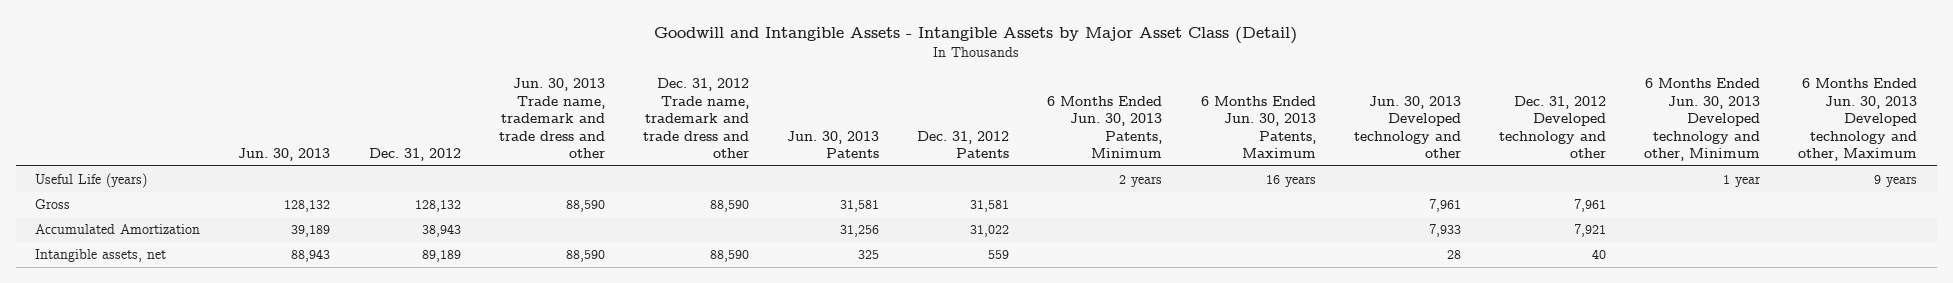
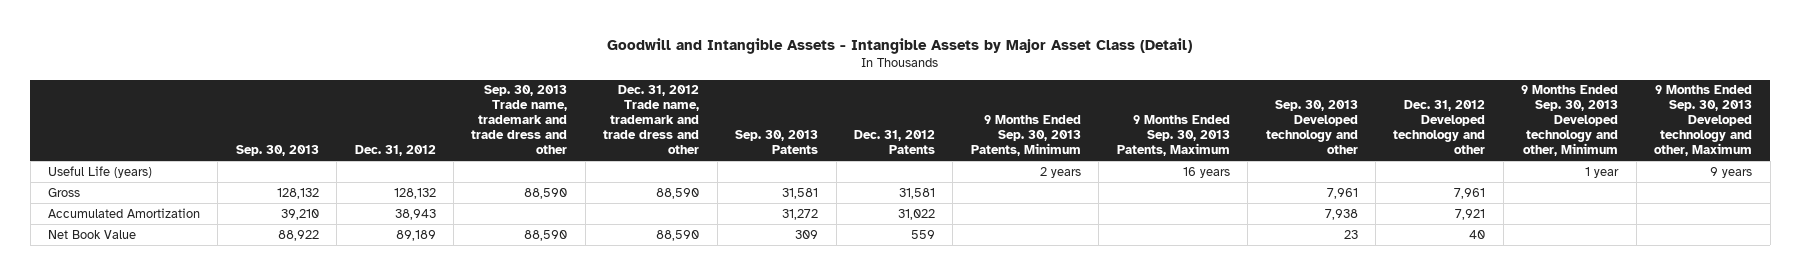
- | Jun. 30, 2013 | Dec. 31, 2012 | Jun. 30, 2013 Trade name, trademark and trade dress and other | Dec. 31, 2012 Trade name, trademark and trade dress and other | Jun. 30, 2013 Patents | Dec. 31, 2012 Patents | 6 Months Ended Jun. 30, 2013 Patents, Minimum | 6 Months Ended Jun. 30, 2013 Patents, Maximum | Jun. 30, 2013 Developed technology and other | Dec. 31, 2012 Developed technology and other | 6 Months Ended Jun. 30, 2013 Developed technology and other, Minimum | 6 Months Ended Jun. 30, 2013 Developed technology and other, Maximum
+ | Sep. 30, 2013 | Dec. 31, 2012 | Sep. 30, 2013 Trade name, trademark and trade dress and other | Dec. 31, 2012 Trade name, trademark and trade dress and other | Sep. 30, 2013 Patents | Dec. 31, 2012 Patents | 9 Months Ended Sep. 30, 2013 Patents, Minimum | 9 Months Ended Sep. 30, 2013 Patents, Maximum | Sep. 30, 2013 Developed technology and other | Dec. 31, 2012 Developed technology and other | 9 Months Ended Sep. 30, 2013 Developed technology and other, Minimum | 9 Months Ended Sep. 30, 2013 Developed technology and other, Maximum
- Intangible assets, net | 88,943 | 89,189 | 88,590 | 88,590 | 325 | 559 | | | 28 | 40 | |
+ Net Book Value | 88,922 | 89,189 | 88,590 | 88,590 | 309 | 559 | | | 23 | 40 | |

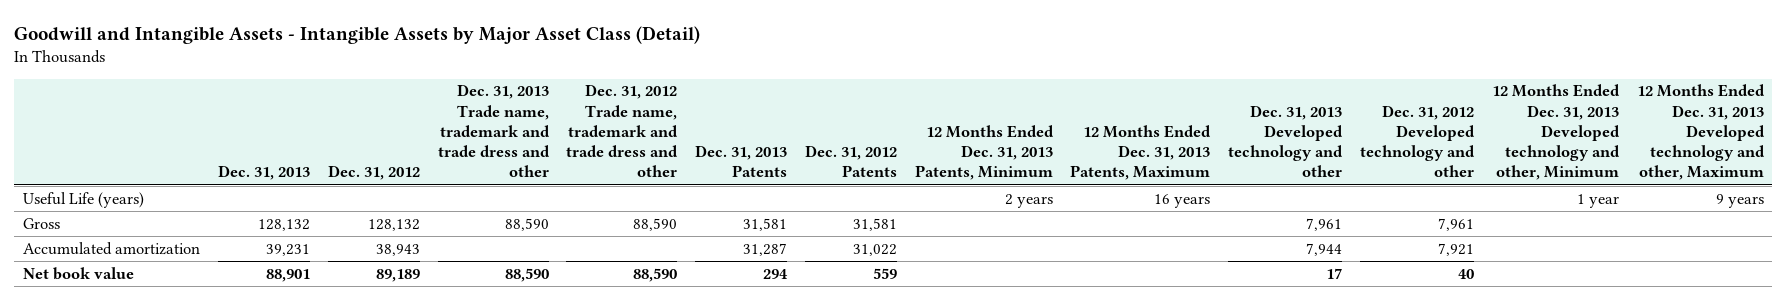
- | Sep. 30, 2013 | Dec. 31, 2012 | Sep. 30, 2013 Trade name, trademark and trade dress and other | Dec. 31, 2012 Trade name, trademark and trade dress and other | Sep. 30, 2013 Patents | Dec. 31, 2012 Patents | 9 Months Ended Sep. 30, 2013 Patents, Minimum | 9 Months Ended Sep. 30, 2013 Patents, Maximum | Sep. 30, 2013 Developed technology and other | Dec. 31, 2012 Developed technology and other | 9 Months Ended Sep. 30, 2013 Developed technology and other, Minimum | 9 Months Ended Sep. 30, 2013 Developed technology and other, Maximum
+ | Dec. 31, 2013 | Dec. 31, 2012 | Dec. 31, 2013 Trade name, trademark and trade dress and other | Dec. 31, 2012 Trade name, trademark and trade dress and other | Dec. 31, 2013 Patents | Dec. 31, 2012 Patents | 12 Months Ended Dec. 31, 2013 Patents, Minimum | 12 Months Ended Dec. 31, 2013 Patents, Maximum | Dec. 31, 2013 Developed technology and other | Dec. 31, 2012 Developed technology and other | 12 Months Ended Dec. 31, 2013 Developed technology and other, Minimum | 12 Months Ended Dec. 31, 2013 Developed technology and other, Maximum
- Accumulated Amortization | 39,210 | 38,943 | | | 31,272 | 31,022 | | | 7,938 | 7,921 | |
- Net Book Value | 88,922 | 89,189 | 88,590 | 88,590 | 309 | 559 | | | 23 | 40 | |
+ Accumulated amortization | 39,231 | 38,943 | | | 31,287 | 31,022 | | | 7,944 | 7,921 | |
+ Net book value | 88,901 | 89,189 | 88,590 | 88,590 | 294 | 559 | | | 17 | 40 | |

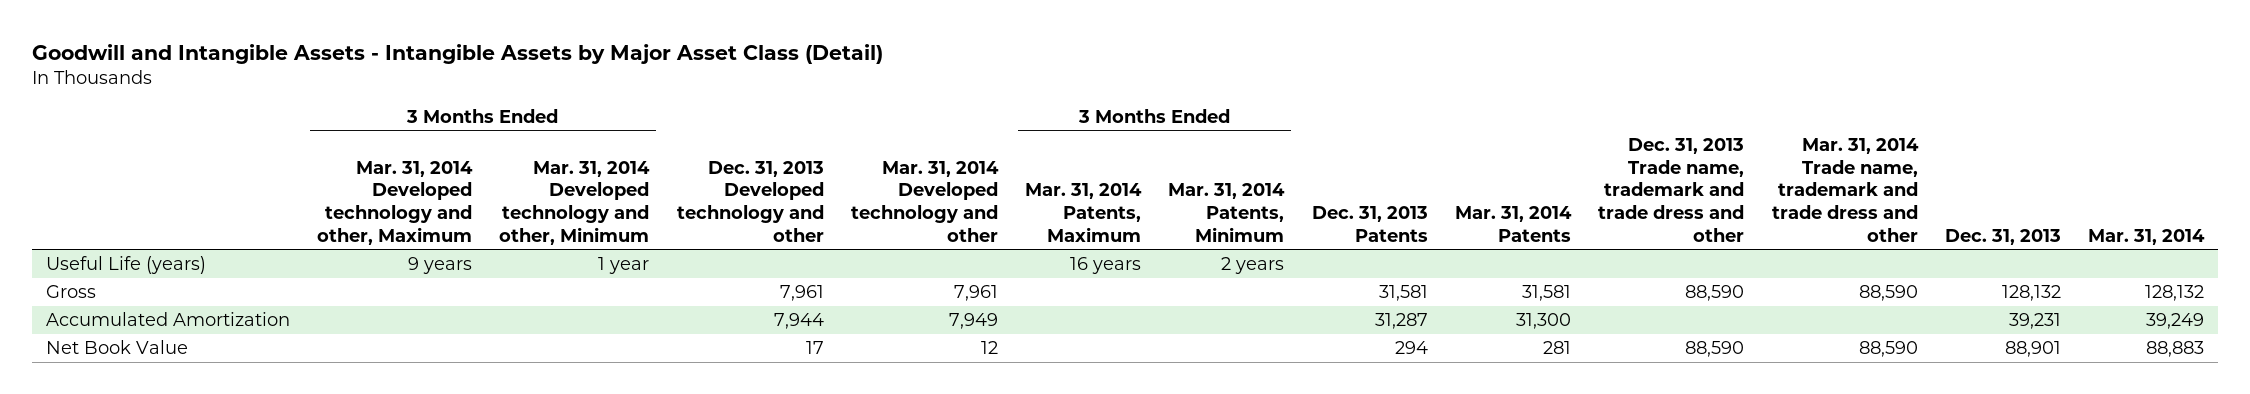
- | Dec. 31, 2013 | Dec. 31, 2012 | Dec. 31, 2013 Trade name, trademark and trade dress and other | Dec. 31, 2012 Trade name, trademark and trade dress and other | Dec. 31, 2013 Patents | Dec. 31, 2012 Patents | 12 Months Ended Dec. 31, 2013 Patents, Minimum | 12 Months Ended Dec. 31, 2013 Patents, Maximum | Dec. 31, 2013 Developed technology and other | Dec. 31, 2012 Developed technology and other | 12 Months Ended Dec. 31, 2013 Developed technology and other, Minimum | 12 Months Ended Dec. 31, 2013 Developed technology and other, Maximum
+ | 3 Months Ended Mar. 31, 2014 Developed technology and other, Maximum | 3 Months Ended Mar. 31, 2014 Developed technology and other, Minimum | Dec. 31, 2013 Developed technology and other | Mar. 31, 2014 Developed technology and other | 3 Months Ended Mar. 31, 2014 Patents, Maximum | 3 Months Ended Mar. 31, 2014 Patents, Minimum | Dec. 31, 2013 Patents | Mar. 31, 2014 Patents | Dec. 31, 2013 Trade name, trademark and trade dress and other | Mar. 31, 2014 Trade name, trademark and trade dress and other | Dec. 31, 2013 | Mar. 31, 2014
- Accumulated amortization | 39,231 | 38,943 | | | 31,287 | 31,022 | | | 7,944 | 7,921 | |
- Net book value | 88,901 | 89,189 | 88,590 | 88,590 | 294 | 559 | | | 17 | 40 | |
+ Accumulated Amortization | | | 7,944 | 7,949 | | | 31,287 | 31,300 | | | 39,231 | 39,249
+ Net Book Value | | | 17 | 12 | | | 294 | 281 | 88,590 | 88,590 | 88,901 | 88,883

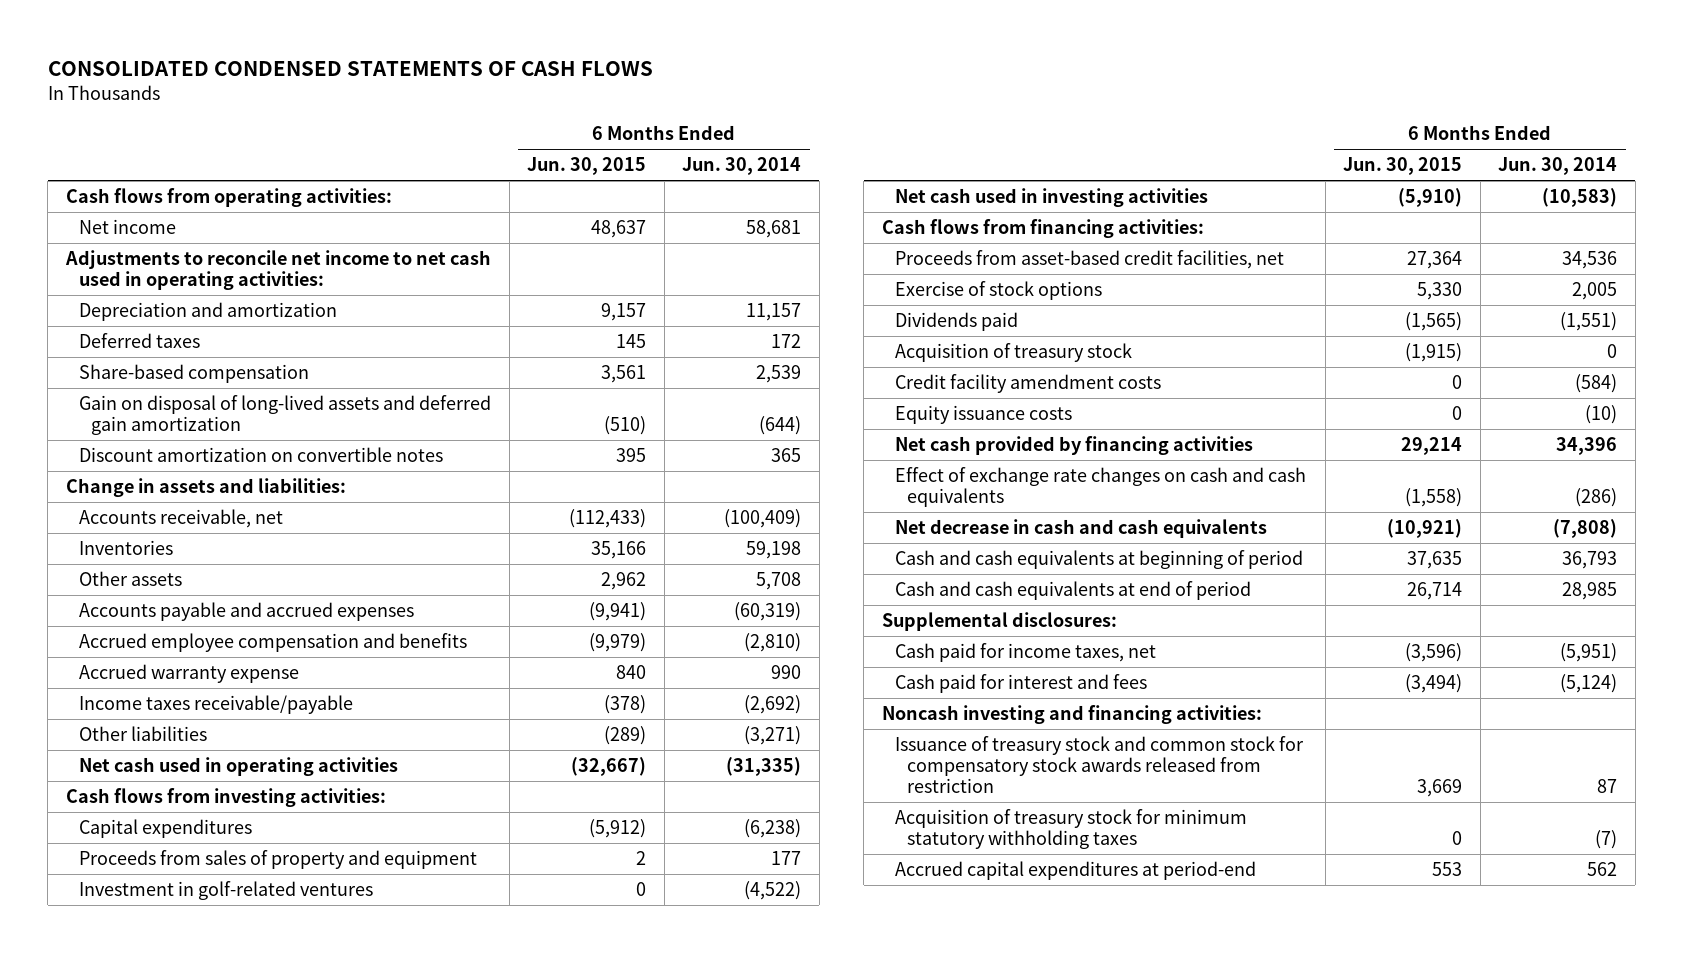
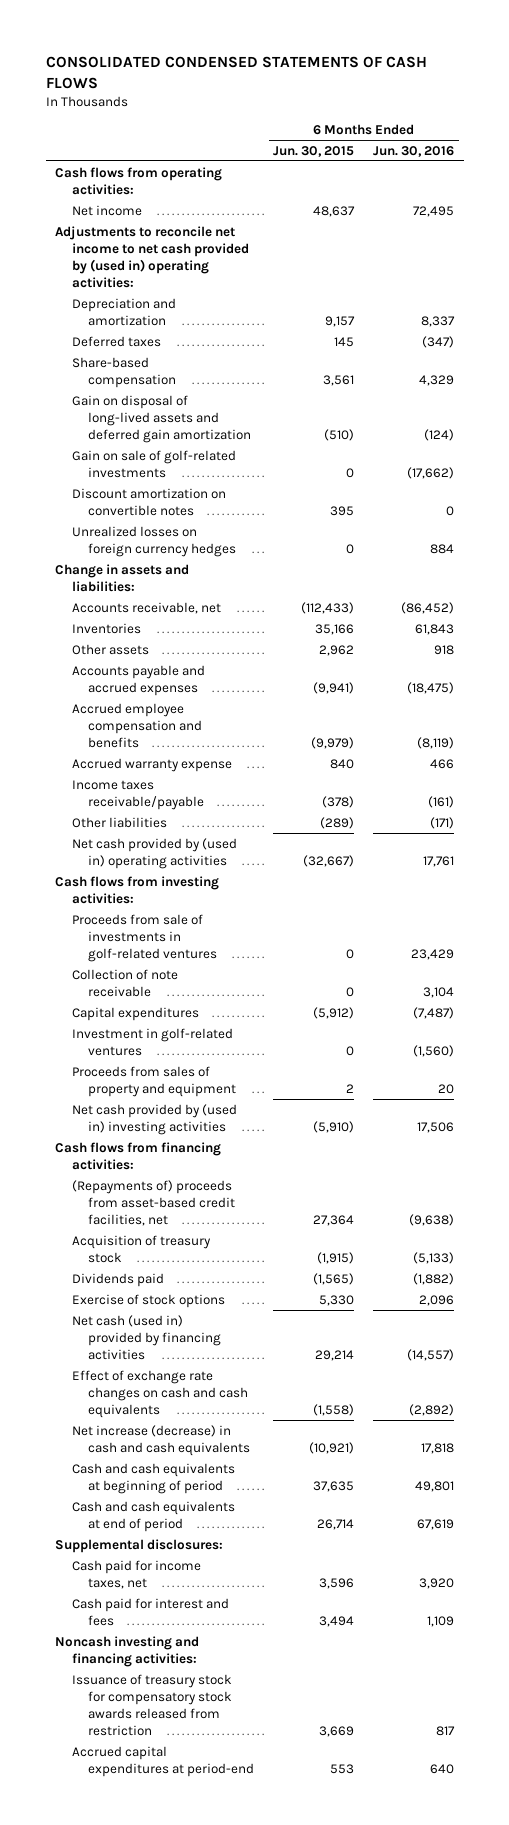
- | 6 Months Ended Jun. 30, 2015 | 6 Months Ended Jun. 30, 2014
+ | 6 Months Ended Jun. 30, 2015 | 6 Months Ended Jun. 30, 2016
- Adjustments to reconcile net income to net cash used in operating activities:
+ Adjustments to reconcile net income to net cash provided by (used in) operating activities:
+ Gain on sale of golf-related investments | 0 | (17,662)
+ Unrealized losses on foreign currency hedges | 0 | 884
- Net cash used in operating activities | (32,667) | (31,335)
+ Net cash provided by (used in) operating activities | (32,667) | 17,761
+ Proceeds from sale of investments in golf-related ventures | 0 | 23,429
+ Collection of note receivable | 0 | 3,104
- Net cash used in investing activities | (5,910) | (10,583)
moved down: Proceeds from sales of property and equipment | 2 | 20
+ Net cash provided by (used in) investing activities | (5,910) | 17,506
- Proceeds from asset-based credit facilities, net | 27,364 | 34,536
+ (Repayments of) proceeds from asset-based credit facilities, net | 27,364 | (9,638)
- Credit facility amendment costs | 0 | (584)
- Equity issuance costs | 0 | (10)
- Net cash provided by financing activities | 29,214 | 34,396
moved down: Dividends paid | (1,565) | (1,882)
moved down: Exercise of stock options | 5,330 | 2,096
+ Net cash (used in) provided by financing activities | 29,214 | (14,557)
- Net decrease in cash and cash equivalents | (10,921) | (7,808)
+ Net increase (decrease) in cash and cash equivalents | (10,921) | 17,818
- Cash paid for income taxes, net | (3,596) | (5,951)
- Cash paid for interest and fees | (3,494) | (5,124)
+ Cash paid for income taxes, net | 3,596 | 3,920
+ Cash paid for interest and fees | 3,494 | 1,109
- Issuance of treasury stock and common stock for compensatory stock awards released from restriction | 3,669 | 87
- Acquisition of treasury stock for minimum statutory withholding taxes | 0 | (7)
+ Issuance of treasury stock for compensatory stock awards released from restriction | 3,669 | 817

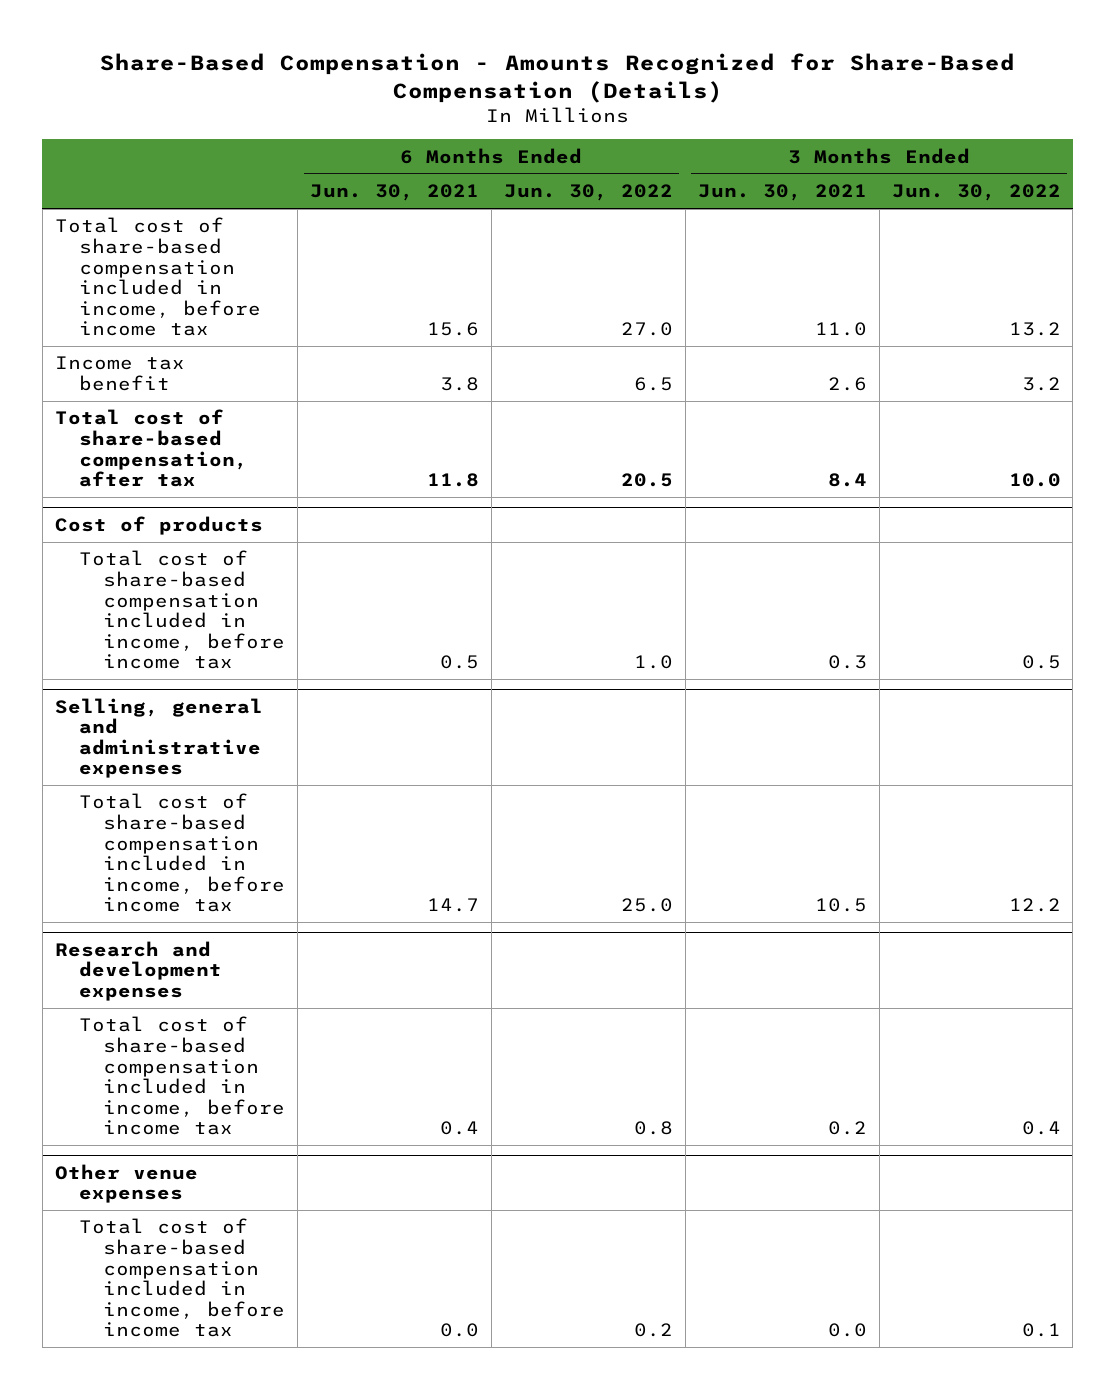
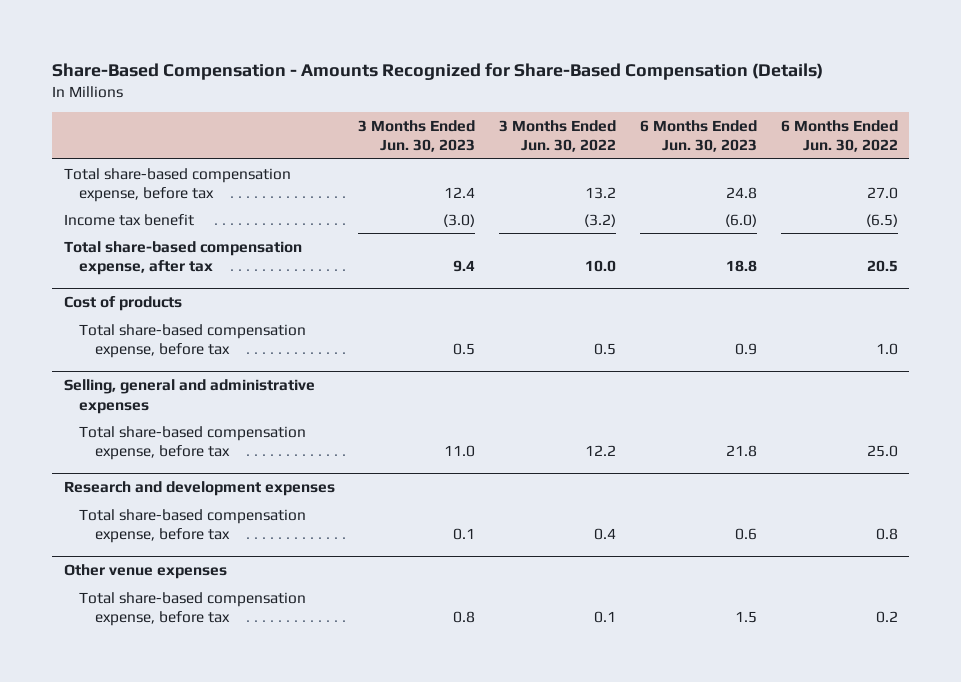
- | 6 Months Ended Jun. 30, 2021 | 6 Months Ended Jun. 30, 2022 | 3 Months Ended Jun. 30, 2021 | 3 Months Ended Jun. 30, 2022
+ | 3 Months Ended Jun. 30, 2023 | 3 Months Ended Jun. 30, 2022 | 6 Months Ended Jun. 30, 2023 | 6 Months Ended Jun. 30, 2022
- Total cost of share-based compensation included in income, before income tax | 15.6 | 27.0 | 11.0 | 13.2
- Income tax benefit | 3.8 | 6.5 | 2.6 | 3.2
- Total cost of share-based compensation, after tax | 11.8 | 20.5 | 8.4 | 10.0
+ Total share-based compensation expense, before tax | 12.4 | 13.2 | 24.8 | 27.0
+ Income tax benefit | (3.0) | (3.2) | (6.0) | (6.5)
+ Total share-based compensation expense, after tax | 9.4 | 10.0 | 18.8 | 20.5
@ Cost of products
- Total cost of share-based compensation included in income, before income tax | 0.5 | 1.0 | 0.3 | 0.5
+ Total share-based compensation expense, before tax | 0.5 | 0.5 | 0.9 | 1.0
@ Selling, general and administrative expenses
- Total cost of share-based compensation included in income, before income tax | 14.7 | 25.0 | 10.5 | 12.2
+ Total share-based compensation expense, before tax | 11.0 | 12.2 | 21.8 | 25.0
@ Research and development expenses
- Total cost of share-based compensation included in income, before income tax | 0.4 | 0.8 | 0.2 | 0.4
+ Total share-based compensation expense, before tax | 0.1 | 0.4 | 0.6 | 0.8
@ Other venue expenses
- Total cost of share-based compensation included in income, before income tax | 0.0 | 0.2 | 0.0 | 0.1
+ Total share-based compensation expense, before tax | 0.8 | 0.1 | 1.5 | 0.2

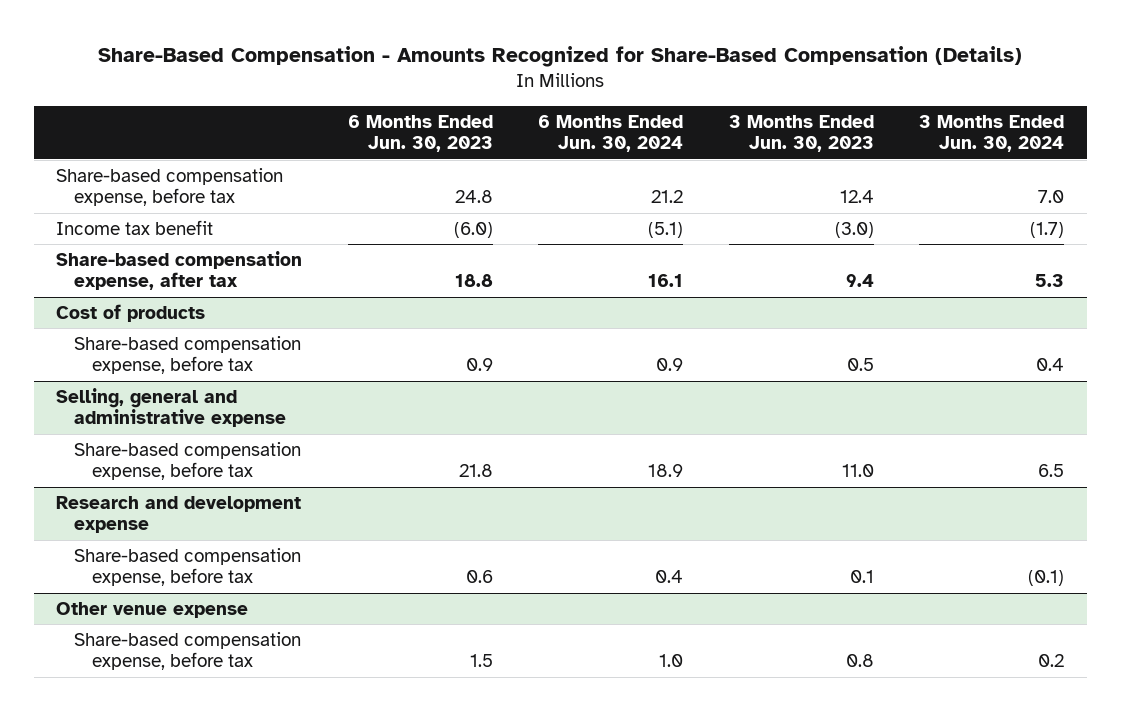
- | 3 Months Ended Jun. 30, 2023 | 3 Months Ended Jun. 30, 2022 | 6 Months Ended Jun. 30, 2023 | 6 Months Ended Jun. 30, 2022
+ | 6 Months Ended Jun. 30, 2023 | 6 Months Ended Jun. 30, 2024 | 3 Months Ended Jun. 30, 2023 | 3 Months Ended Jun. 30, 2024
- Total share-based compensation expense, before tax | 12.4 | 13.2 | 24.8 | 27.0
+ Share-based compensation expense, before tax | 24.8 | 21.2 | 12.4 | 7.0
- Total share-based compensation expense, after tax | 9.4 | 10.0 | 18.8 | 20.5
+ Share-based compensation expense, after tax | 18.8 | 16.1 | 9.4 | 5.3
@ Cost of products
- Total share-based compensation expense, before tax | 0.5 | 0.5 | 0.9 | 1.0
- Selling, general and administrative expenses
- Total share-based compensation expense, before tax | 11.0 | 12.2 | 21.8 | 25.0
- Research and development expenses
- Total share-based compensation expense, before tax | 0.1 | 0.4 | 0.6 | 0.8
- Other venue expenses
- Total share-based compensation expense, before tax | 0.8 | 0.1 | 1.5 | 0.2
@ Cost of products
+ Share-based compensation expense, before tax | 0.9 | 0.9 | 0.5 | 0.4
+ Selling, general and administrative expense
+ Share-based compensation expense, before tax | 21.8 | 18.9 | 11.0 | 6.5
+ Research and development expense
+ Share-based compensation expense, before tax | 0.6 | 0.4 | 0.1 | (0.1)
+ Other venue expense
+ Share-based compensation expense, before tax | 1.5 | 1.0 | 0.8 | 0.2

